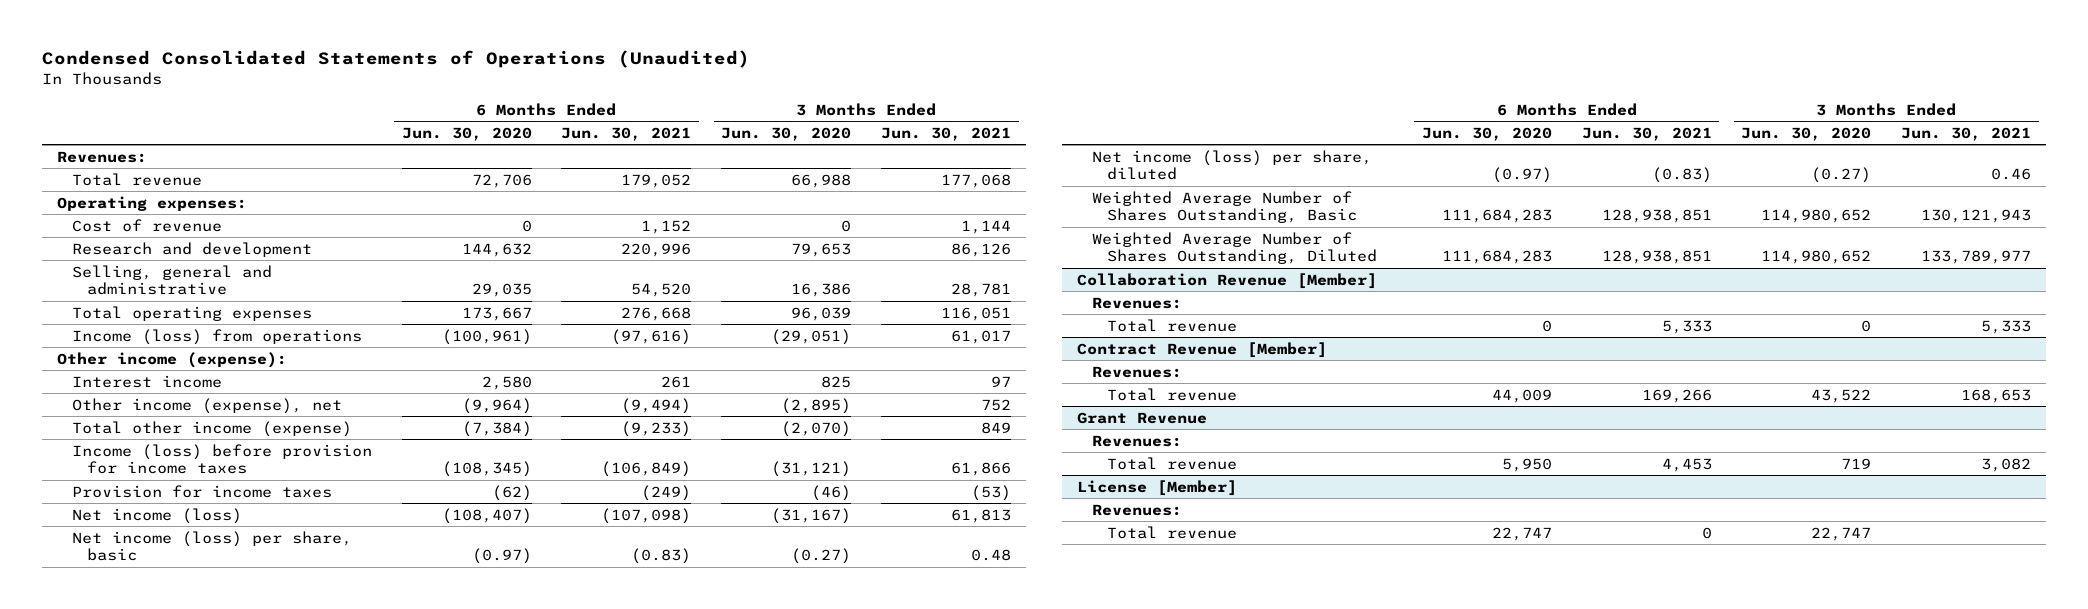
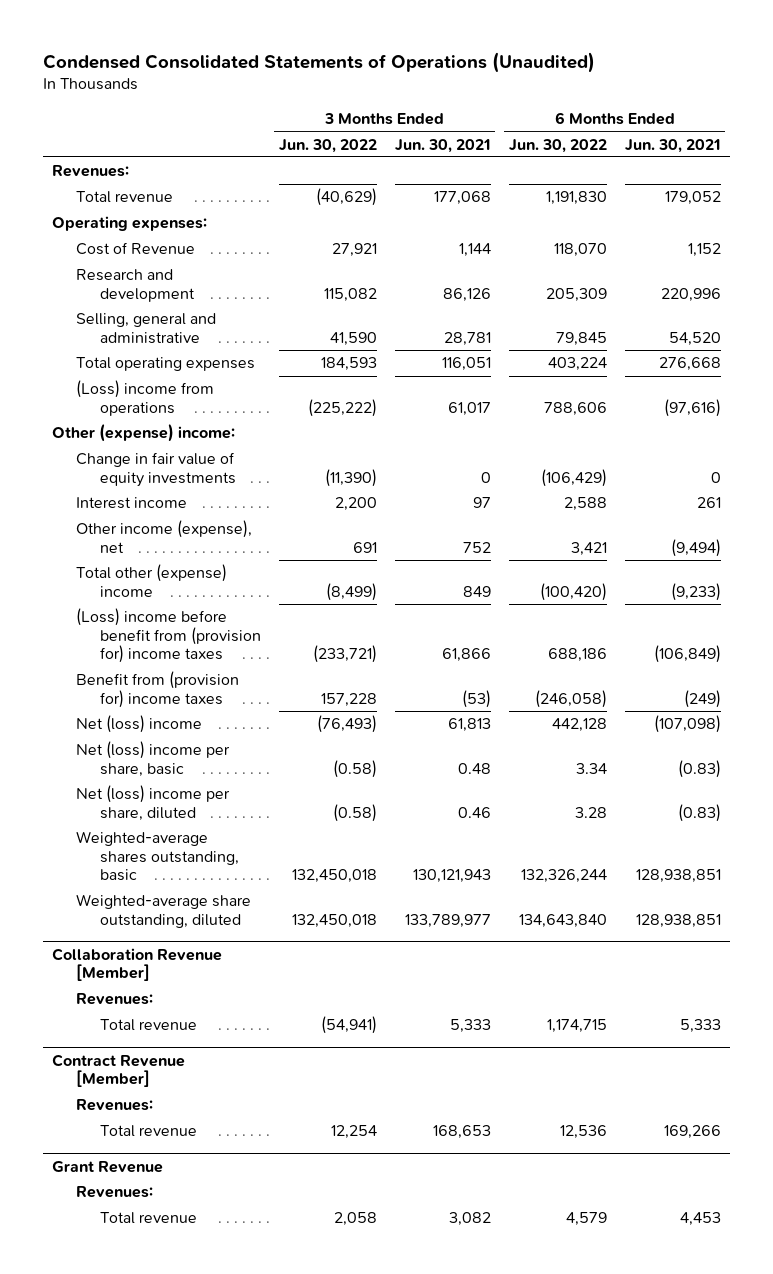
- | 6 Months Ended Jun. 30, 2020 | 6 Months Ended Jun. 30, 2021 | 3 Months Ended Jun. 30, 2020 | 3 Months Ended Jun. 30, 2021
+ | 3 Months Ended Jun. 30, 2022 | 3 Months Ended Jun. 30, 2021 | 6 Months Ended Jun. 30, 2022 | 6 Months Ended Jun. 30, 2021
- Cost of revenue | 0 | 1,152 | 0 | 1,144
+ Cost of Revenue | 27,921 | 1,144 | 118,070 | 1,152
- Income (loss) from operations | (100,961) | (97,616) | (29,051) | 61,017
- Other income (expense):
+ (Loss) income from operations | (225,222) | 61,017 | 788,606 | (97,616)
+ Other (expense) income:
+ Change in fair value of equity investments | (11,390) | 0 | (106,429) | 0
- Total other income (expense) | (7,384) | (9,233) | (2,070) | 849
- Income (loss) before provision for income taxes | (108,345) | (106,849) | (31,121) | 61,866
- Provision for income taxes | (62) | (249) | (46) | (53)
- Net income (loss) | (108,407) | (107,098) | (31,167) | 61,813
- Net income (loss) per share, basic | (0.97) | (0.83) | (0.27) | 0.48
- Net income (loss) per share, diluted | (0.97) | (0.83) | (0.27) | 0.46
- Weighted Average Number of Shares Outstanding, Basic | 111,684,283 | 128,938,851 | 114,980,652 | 130,121,943
- Weighted Average Number of Shares Outstanding, Diluted | 111,684,283 | 128,938,851 | 114,980,652 | 133,789,977
+ Total other (expense) income | (8,499) | 849 | (100,420) | (9,233)
+ (Loss) income before benefit from (provision for) income taxes | (233,721) | 61,866 | 688,186 | (106,849)
+ Benefit from (provision for) income taxes | 157,228 | (53) | (246,058) | (249)
+ Net (loss) income | (76,493) | 61,813 | 442,128 | (107,098)
+ Net (loss) income per share, basic | (0.58) | 0.48 | 3.34 | (0.83)
+ Net (loss) income per share, diluted | (0.58) | 0.46 | 3.28 | (0.83)
+ Weighted-average shares outstanding, basic | 132,450,018 | 130,121,943 | 132,326,244 | 128,938,851
+ Weighted-average share outstanding, diluted | 132,450,018 | 133,789,977 | 134,643,840 | 128,938,851
- License [Member]
- Revenues:
- Total revenue | 22,747 | 0 | 22,747 |

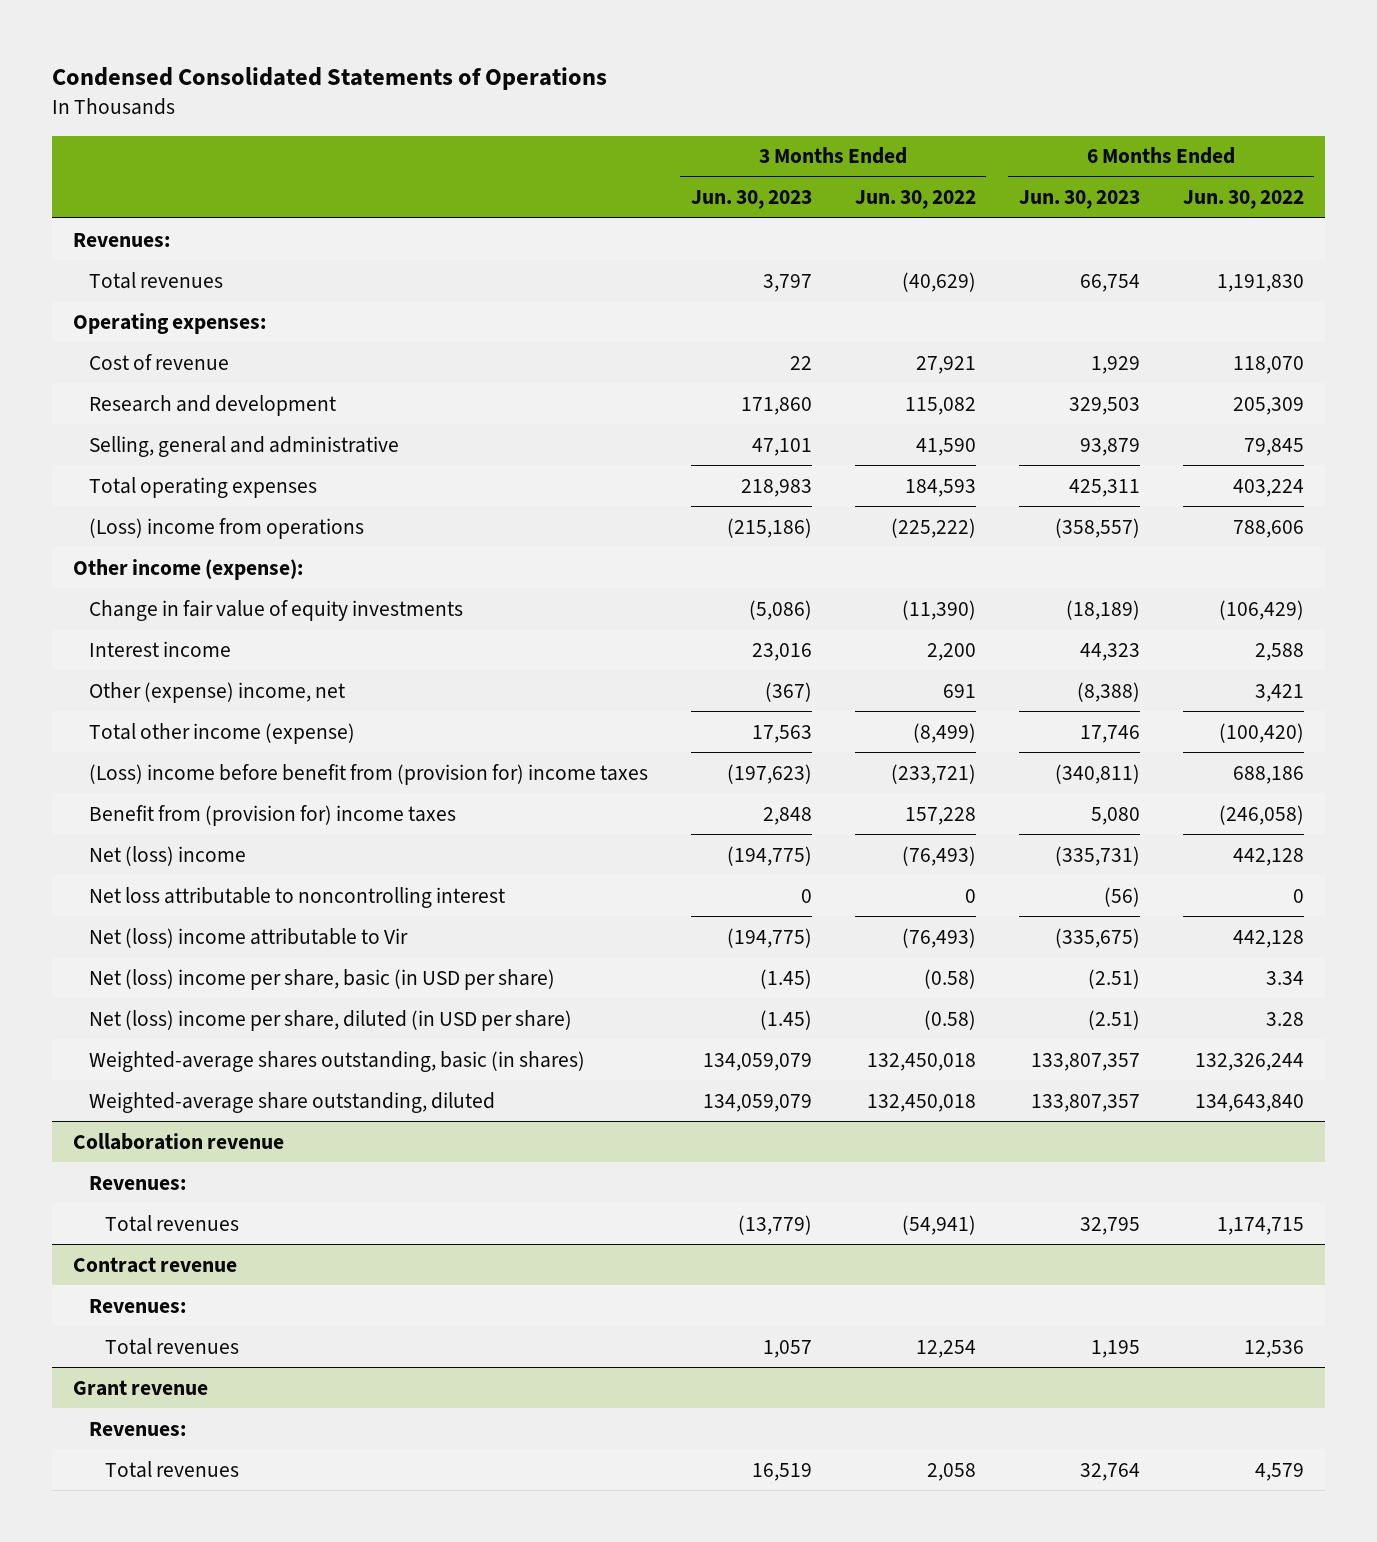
- Condensed Consolidated Statements of Operations (Unaudited)
+ Condensed Consolidated Statements of Operations
- | 3 Months Ended Jun. 30, 2022 | 3 Months Ended Jun. 30, 2021 | 6 Months Ended Jun. 30, 2022 | 6 Months Ended Jun. 30, 2021
+ | 3 Months Ended Jun. 30, 2023 | 3 Months Ended Jun. 30, 2022 | 6 Months Ended Jun. 30, 2023 | 6 Months Ended Jun. 30, 2022
- Total revenue | (40,629) | 177,068 | 1,191,830 | 179,052
+ Total revenues | 3,797 | (40,629) | 66,754 | 1,191,830
- Cost of Revenue | 27,921 | 1,144 | 118,070 | 1,152
+ Cost of revenue | 22 | 27,921 | 1,929 | 118,070
- Other (expense) income:
+ Other income (expense):
- Other income (expense), net | 691 | 752 | 3,421 | (9,494)
- Total other (expense) income | (8,499) | 849 | (100,420) | (9,233)
+ Other (expense) income, net | (367) | 691 | (8,388) | 3,421
+ Total other income (expense) | 17,563 | (8,499) | 17,746 | (100,420)
- Net (loss) income per share, basic | (0.58) | 0.48 | 3.34 | (0.83)
- Net (loss) income per share, diluted | (0.58) | 0.46 | 3.28 | (0.83)
- Weighted-average shares outstanding, basic | 132,450,018 | 130,121,943 | 132,326,244 | 128,938,851
+ Net loss attributable to noncontrolling interest | 0 | 0 | (56) | 0
+ Net (loss) income attributable to Vir | (194,775) | (76,493) | (335,675) | 442,128
+ Net (loss) income per share, basic (in USD per share) | (1.45) | (0.58) | (2.51) | 3.34
+ Net (loss) income per share, diluted (in USD per share) | (1.45) | (0.58) | (2.51) | 3.28
+ Weighted-average shares outstanding, basic (in shares) | 134,059,079 | 132,450,018 | 133,807,357 | 132,326,244
- Collaboration Revenue [Member]
+ Collaboration revenue
- Total revenue | (54,941) | 5,333 | 1,174,715 | 5,333
- Contract Revenue [Member]
+ Total revenues | (13,779) | (54,941) | 32,795 | 1,174,715
+ Contract revenue
- Total revenue | 12,254 | 168,653 | 12,536 | 169,266
- Grant Revenue
+ Total revenues | 1,057 | 12,254 | 1,195 | 12,536
+ Grant revenue
- Total revenue | 2,058 | 3,082 | 4,579 | 4,453
+ Total revenues | 16,519 | 2,058 | 32,764 | 4,579

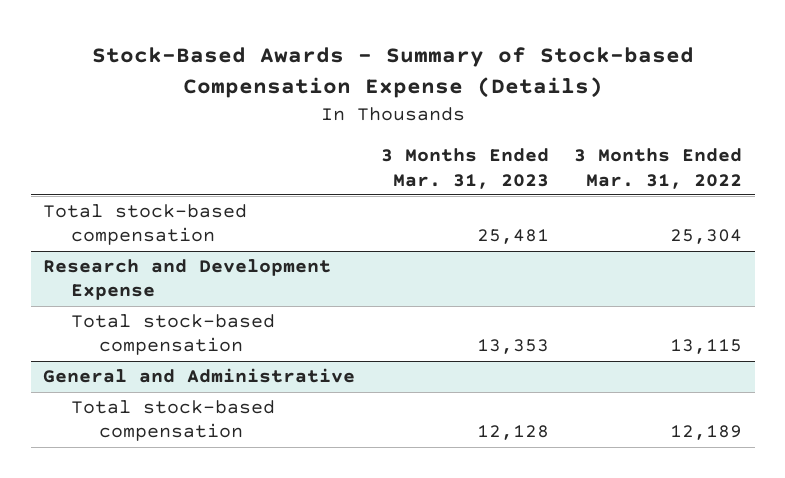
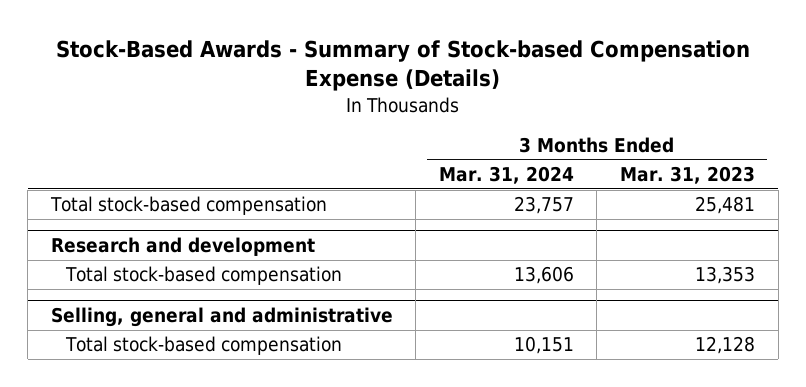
- | 3 Months Ended Mar. 31, 2023 | 3 Months Ended Mar. 31, 2022
+ | 3 Months Ended Mar. 31, 2024 | 3 Months Ended Mar. 31, 2023
- Research and Development Expense
+ Research and development
- General and Administrative
+ Selling, general and administrative

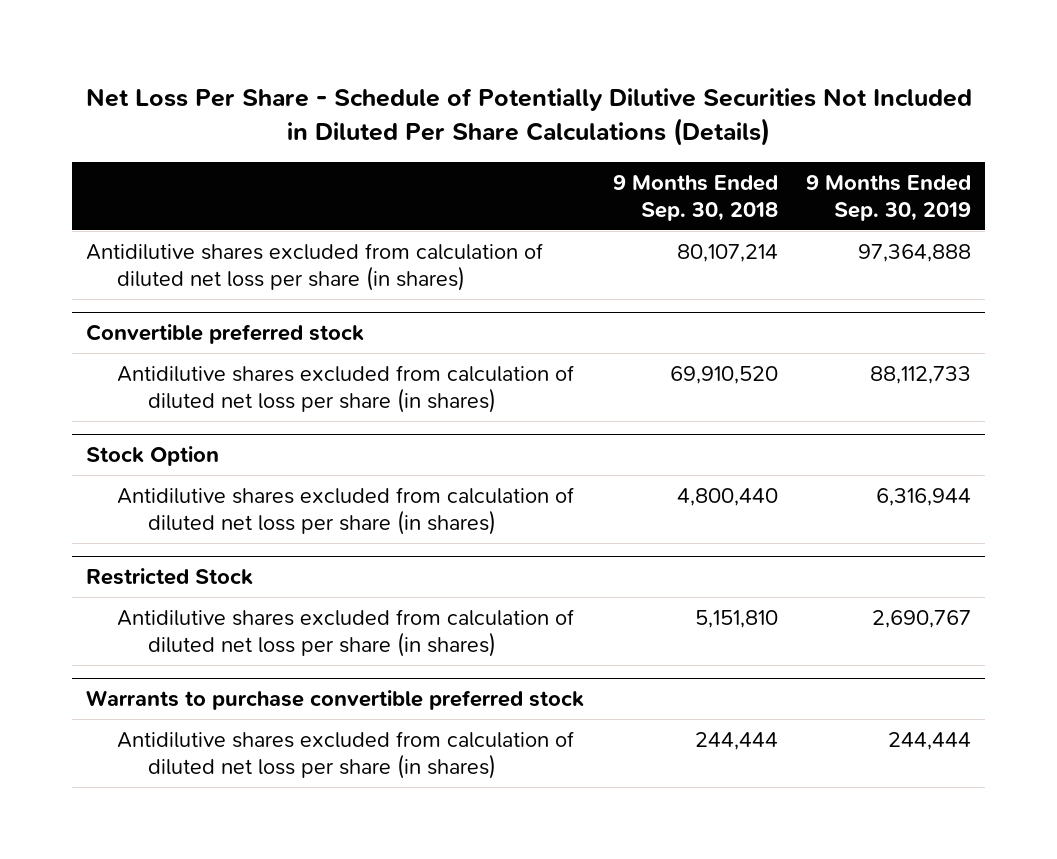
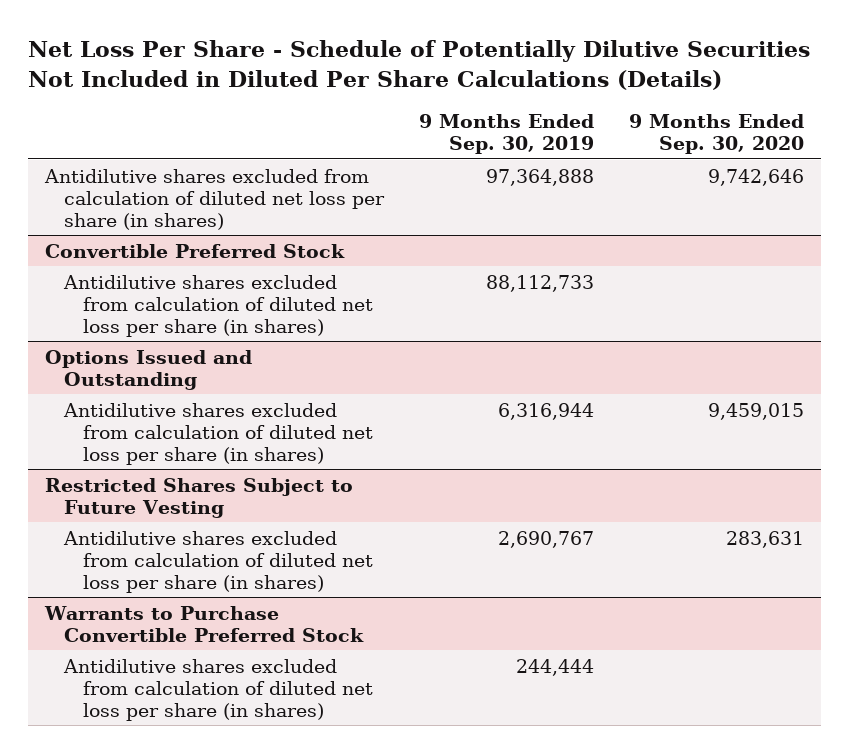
- | 9 Months Ended Sep. 30, 2018 | 9 Months Ended Sep. 30, 2019
+ | 9 Months Ended Sep. 30, 2019 | 9 Months Ended Sep. 30, 2020
- Convertible preferred stock
+ Convertible Preferred Stock
- Stock Option
+ Options Issued and Outstanding
- Restricted Stock
+ Restricted Shares Subject to Future Vesting
- Warrants to purchase convertible preferred stock
+ Warrants to Purchase Convertible Preferred Stock

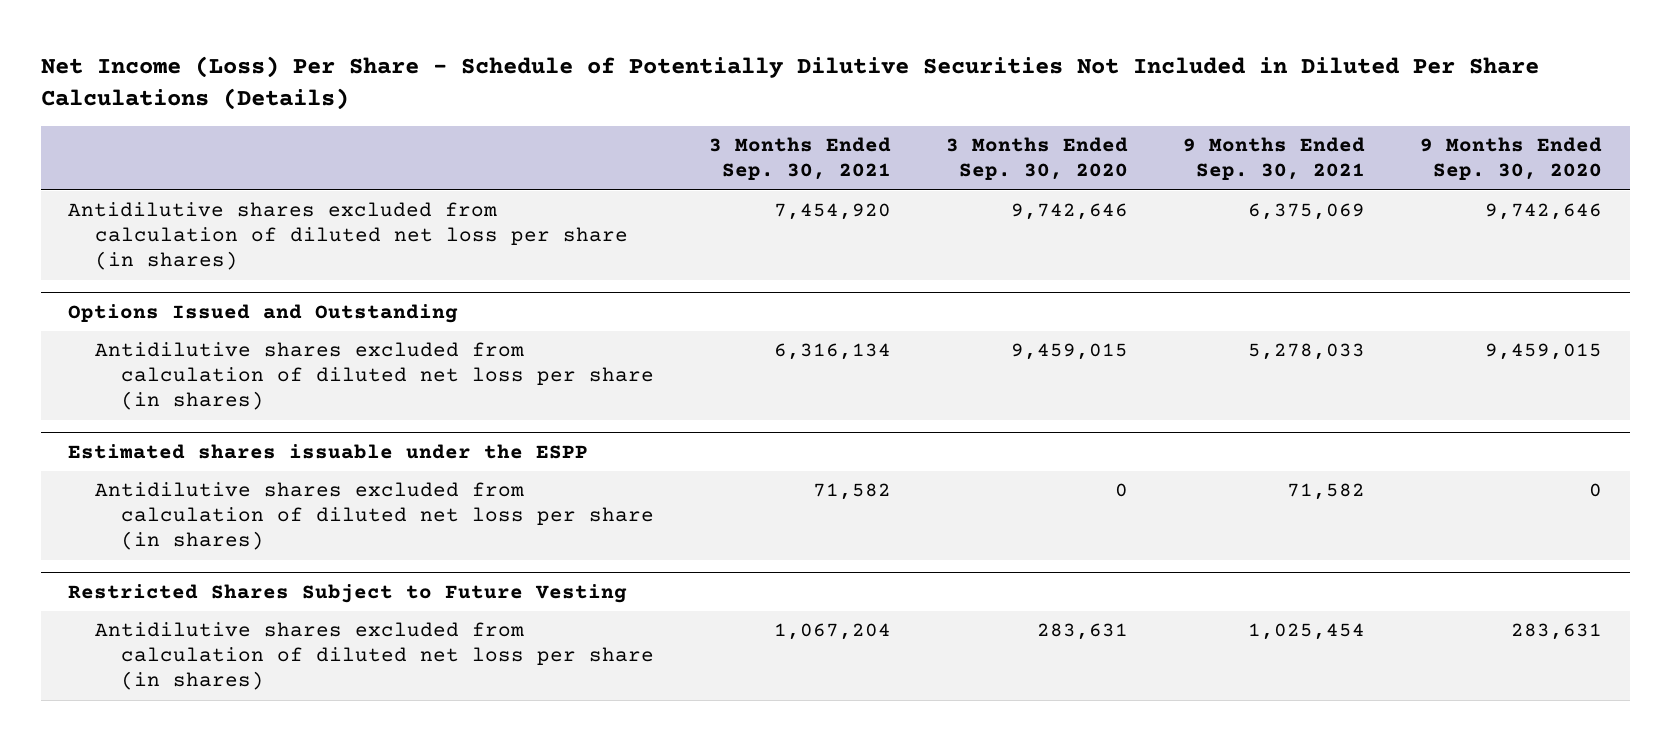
- Net Loss Per Share - Schedule of Potentially Dilutive Securities Not Included in Diluted Per Share Calculations (Details)
+ Net Income (Loss) Per Share - Schedule of Potentially Dilutive Securities Not Included in Diluted Per Share Calculations (Details)
- | 9 Months Ended Sep. 30, 2019 | 9 Months Ended Sep. 30, 2020
+ | 3 Months Ended Sep. 30, 2021 | 3 Months Ended Sep. 30, 2020 | 9 Months Ended Sep. 30, 2021 | 9 Months Ended Sep. 30, 2020
- Convertible Preferred Stock
- Antidilutive shares excluded from calculation of diluted net loss per share (in shares) | 88,112,733 |
+ Estimated shares issuable under the ESPP
+ Antidilutive shares excluded from calculation of diluted net loss per share (in shares) | 71,582 | 0 | 71,582 | 0
- Warrants to Purchase Convertible Preferred Stock
- Antidilutive shares excluded from calculation of diluted net loss per share (in shares) | 244,444 |

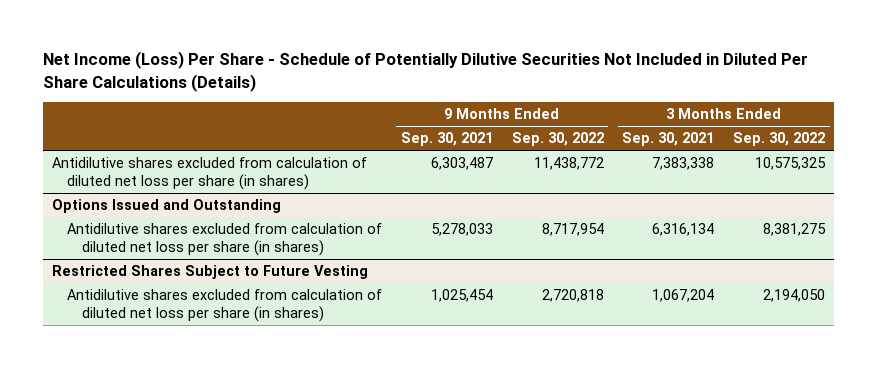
- | 3 Months Ended Sep. 30, 2021 | 3 Months Ended Sep. 30, 2020 | 9 Months Ended Sep. 30, 2021 | 9 Months Ended Sep. 30, 2020
+ | 9 Months Ended Sep. 30, 2021 | 9 Months Ended Sep. 30, 2022 | 3 Months Ended Sep. 30, 2021 | 3 Months Ended Sep. 30, 2022
- Antidilutive shares excluded from calculation of diluted net loss per share (in shares) | 7,454,920 | 9,742,646 | 6,375,069 | 9,742,646
+ Antidilutive shares excluded from calculation of diluted net loss per share (in shares) | 6,303,487 | 11,438,772 | 7,383,338 | 10,575,325
- Estimated shares issuable under the ESPP
- Antidilutive shares excluded from calculation of diluted net loss per share (in shares) | 71,582 | 0 | 71,582 | 0

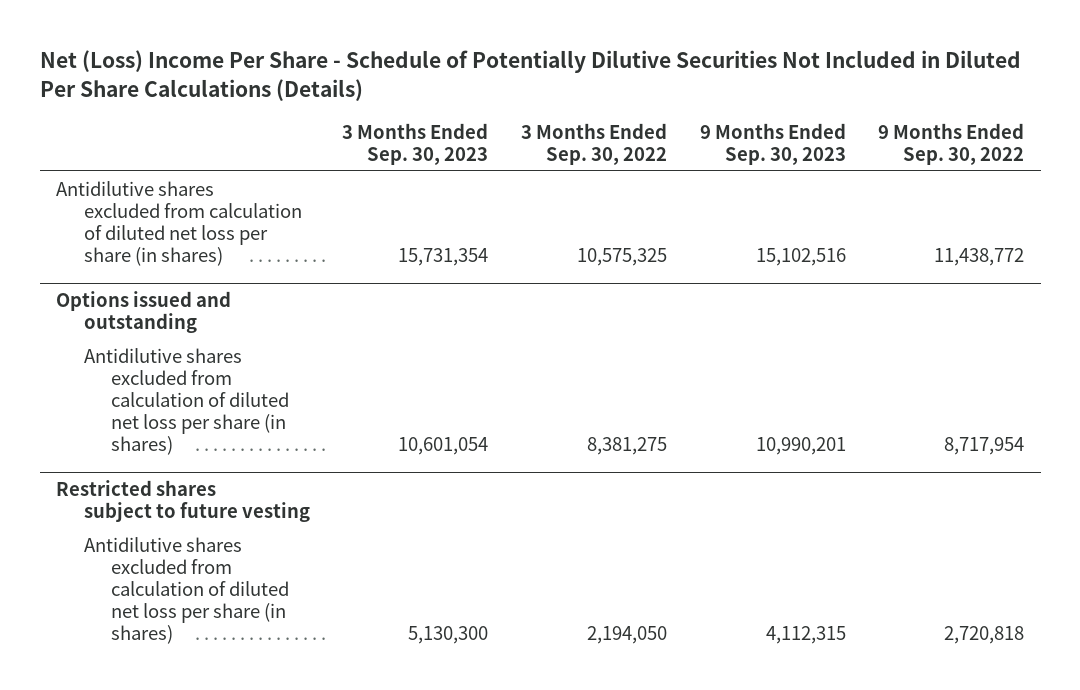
- Net Income (Loss) Per Share - Schedule of Potentially Dilutive Securities Not Included in Diluted Per Share Calculations (Details)
+ Net (Loss) Income Per Share - Schedule of Potentially Dilutive Securities Not Included in Diluted Per Share Calculations (Details)
- | 9 Months Ended Sep. 30, 2021 | 9 Months Ended Sep. 30, 2022 | 3 Months Ended Sep. 30, 2021 | 3 Months Ended Sep. 30, 2022
+ | 3 Months Ended Sep. 30, 2023 | 3 Months Ended Sep. 30, 2022 | 9 Months Ended Sep. 30, 2023 | 9 Months Ended Sep. 30, 2022
- Options Issued and Outstanding
+ Options issued and outstanding
- Restricted Shares Subject to Future Vesting
+ Restricted shares subject to future vesting

